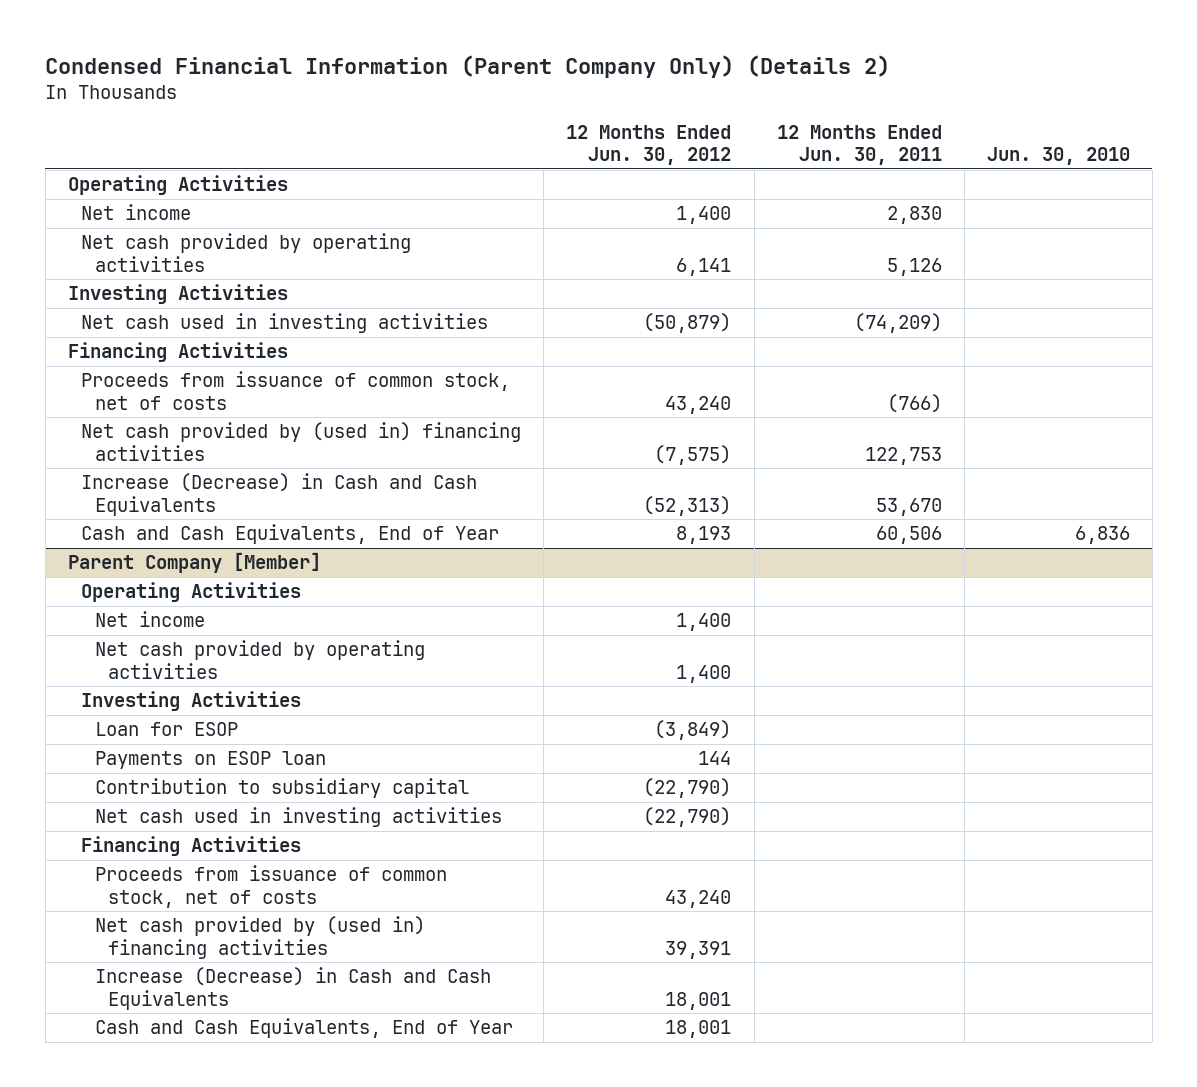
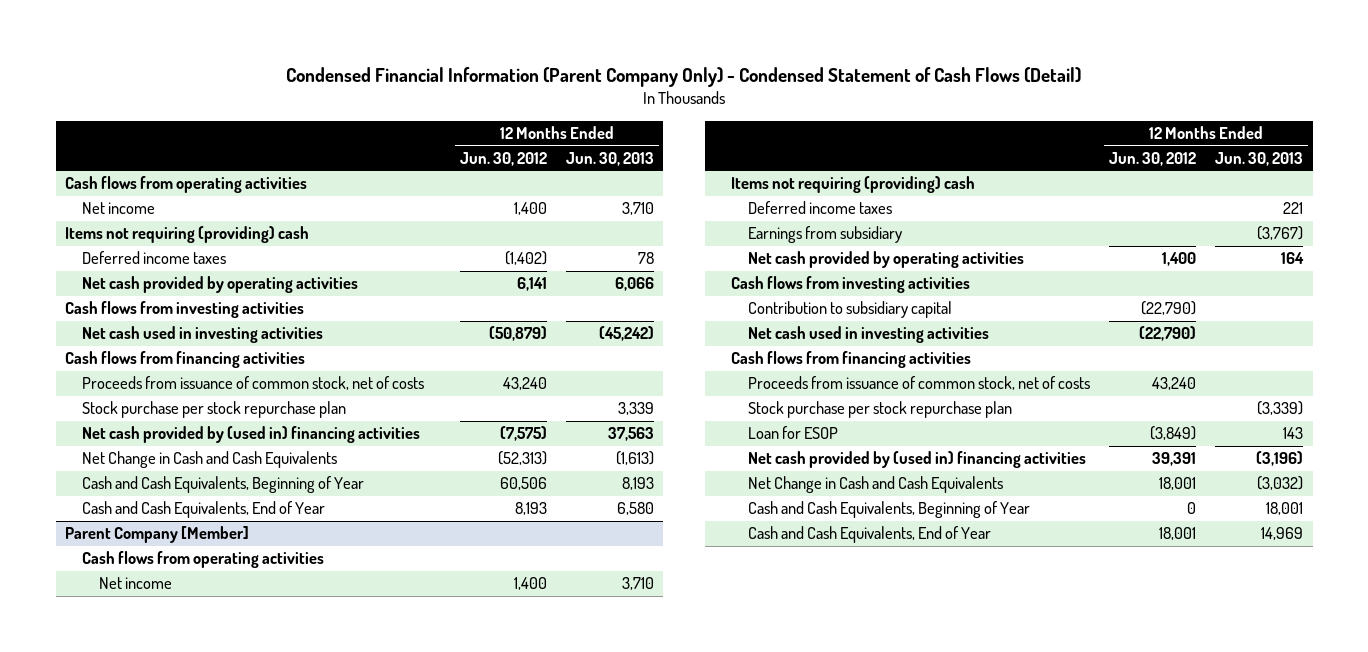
- Condensed Financial Information (Parent Company Only) (Details 2)
+ Condensed Financial Information (Parent Company Only) - Condensed Statement of Cash Flows (Detail)
- | 12 Months Ended Jun. 30, 2012 | 12 Months Ended Jun. 30, 2011 | Jun. 30, 2010
+ | 12 Months Ended Jun. 30, 2012 | 12 Months Ended Jun. 30, 2013
- Operating Activities
+ Cash flows from operating activities
+ Items not requiring (providing) cash
+ Deferred income taxes | (1,402) | 78
- Investing Activities
+ Cash flows from investing activities
- Financing Activities
+ Cash flows from financing activities
+ Stock purchase per stock repurchase plan | | 3,339
- Increase (Decrease) in Cash and Cash Equivalents | (52,313) | 53,670 |
+ Net Change in Cash and Cash Equivalents | (52,313) | (1,613)
+ Cash and Cash Equivalents, Beginning of Year | 60,506 | 8,193
@ Parent Company [Member]
- Operating Activities
+ Cash flows from operating activities
+ Items not requiring (providing) cash
+ Deferred income taxes | | 221
+ Earnings from subsidiary | | (3,767)
- Investing Activities
- Payments on ESOP loan | 144 | |
+ Cash flows from investing activities
- Financing Activities
+ Cash flows from financing activities
+ Stock purchase per stock repurchase plan | | (3,339)
moved down: Loan for ESOP | (3,849) | 143
- Increase (Decrease) in Cash and Cash Equivalents | 18,001 | |
+ Net Change in Cash and Cash Equivalents | 18,001 | (3,032)
+ Cash and Cash Equivalents, Beginning of Year | 0 | 18,001

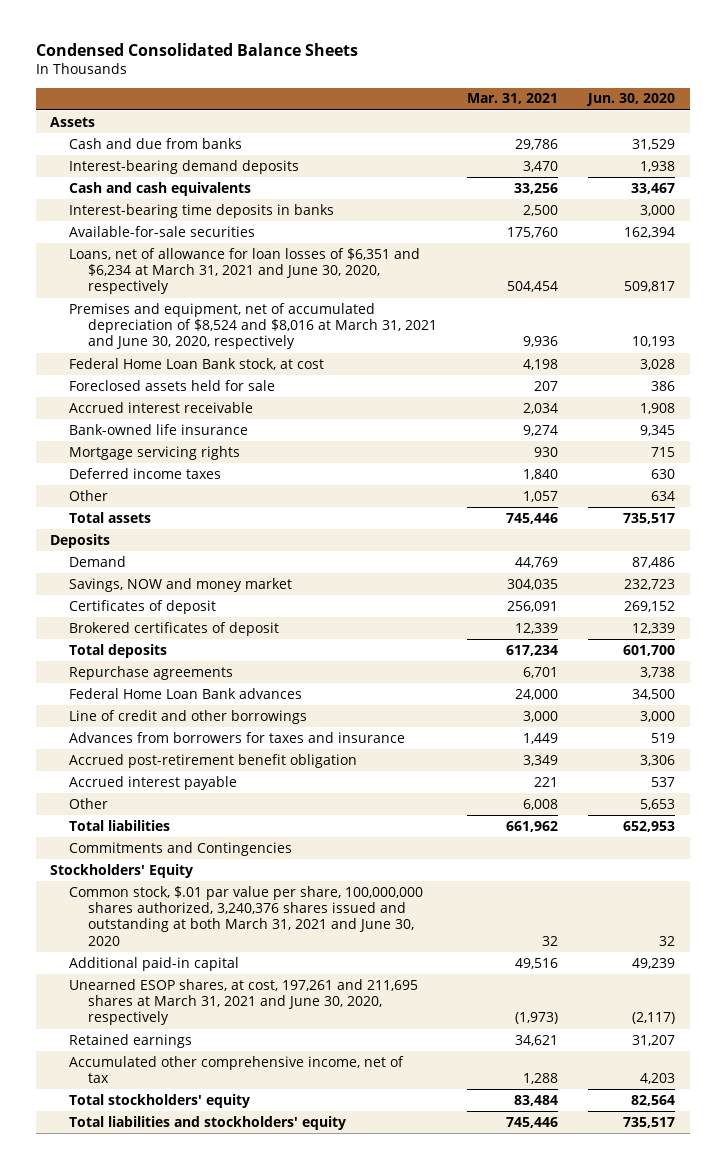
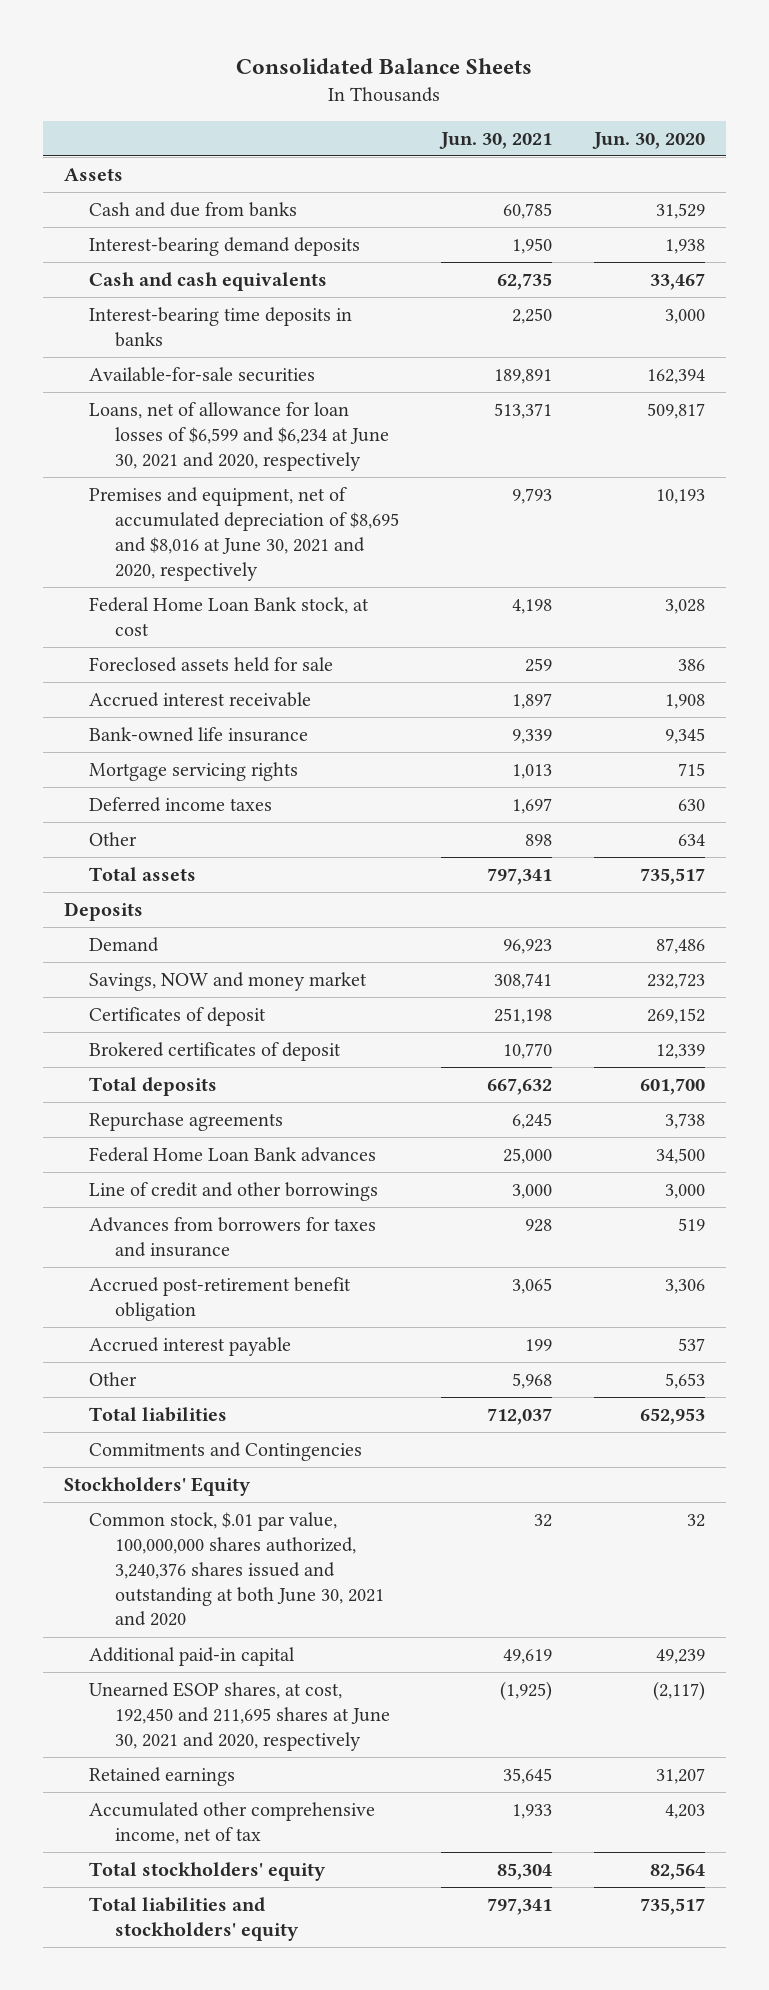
- Condensed Consolidated Balance Sheets
+ Consolidated Balance Sheets
- | Mar. 31, 2021 | Jun. 30, 2020
+ | Jun. 30, 2021 | Jun. 30, 2020
- Loans, net of allowance for loan losses of $6,351 and $6,234 at March 31, 2021 and June 30, 2020, respectively | 504,454 | 509,817
- Premises and equipment, net of accumulated depreciation of $8,524 and $8,016 at March 31, 2021 and June 30, 2020, respectively | 9,936 | 10,193
+ Loans, net of allowance for loan losses of $6,599 and $6,234 at June 30, 2021 and 2020, respectively | 513,371 | 509,817
+ Premises and equipment, net of accumulated depreciation of $8,695 and $8,016 at June 30, 2021 and 2020, respectively | 9,793 | 10,193
- Common stock, $.01 par value per share, 100,000,000 shares authorized, 3,240,376 shares issued and outstanding at both March 31, 2021 and June 30, 2020 | 32 | 32
+ Common stock, $.01 par value, 100,000,000 shares authorized, 3,240,376 shares issued and outstanding at both June 30, 2021 and 2020 | 32 | 32
- Unearned ESOP shares, at cost, 197,261 and 211,695 shares at March 31, 2021 and June 30, 2020, respectively | (1,973) | (2,117)
+ Unearned ESOP shares, at cost, 192,450 and 211,695 shares at June 30, 2021 and 2020, respectively | (1,925) | (2,117)

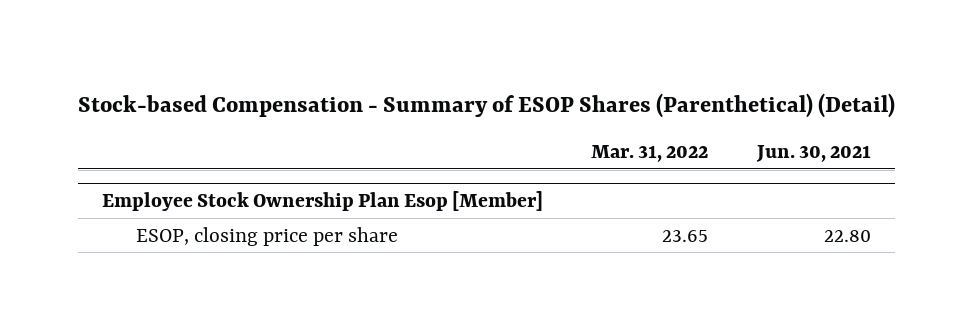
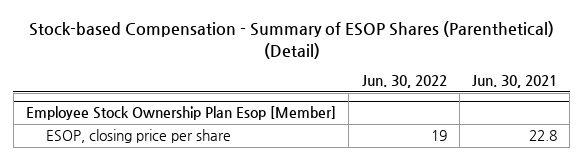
- | Mar. 31, 2022 | Jun. 30, 2021
+ | Jun. 30, 2022 | Jun. 30, 2021
@ Employee Stock Ownership Plan Esop [Member]
- ESOP, closing price per share | 23.65 | 22.80
+ ESOP, closing price per share | 19 | 22.8

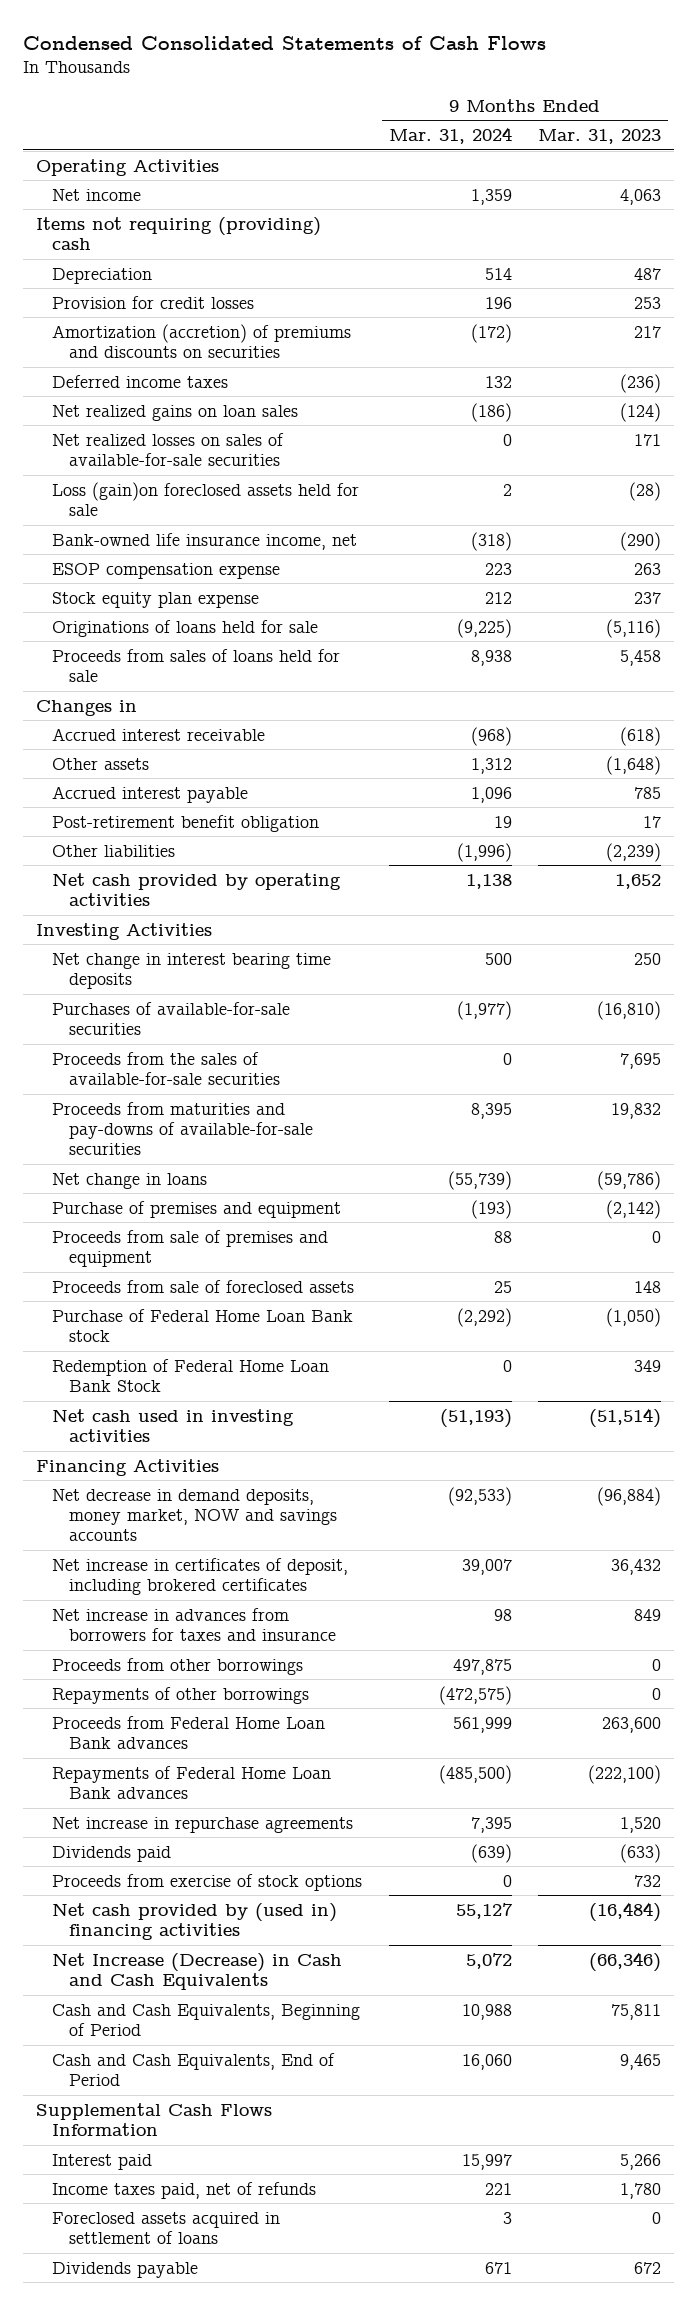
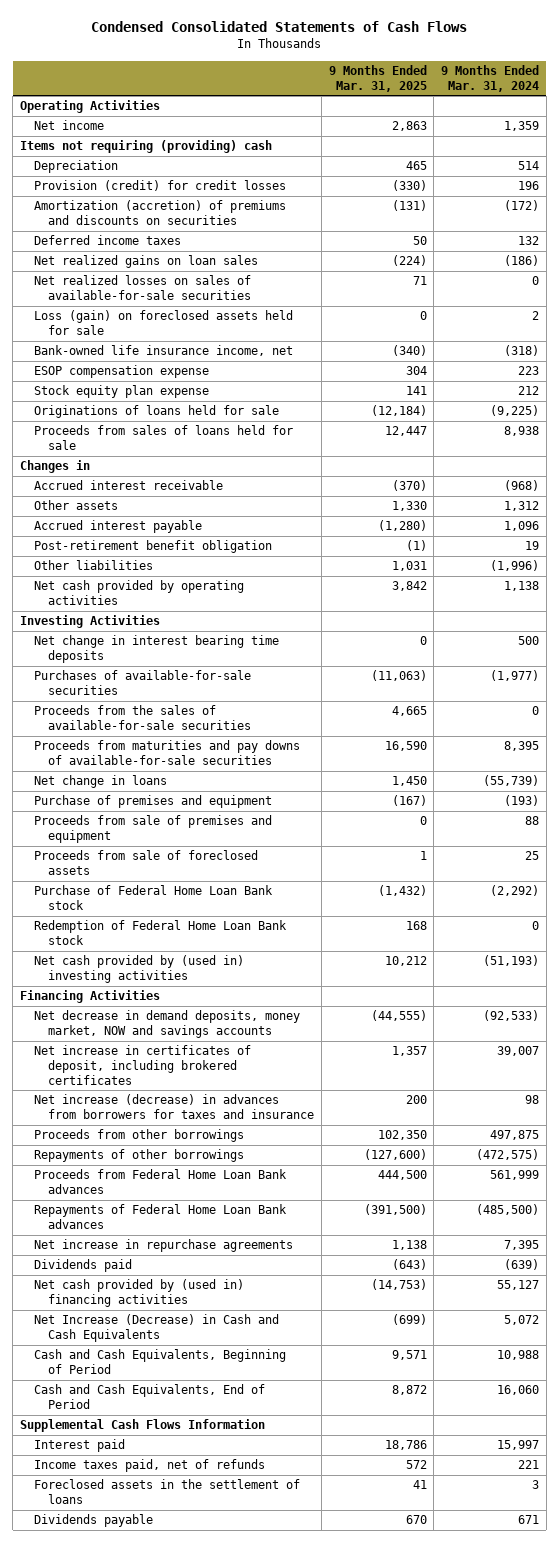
- | 9 Months Ended Mar. 31, 2024 | 9 Months Ended Mar. 31, 2023
+ | 9 Months Ended Mar. 31, 2025 | 9 Months Ended Mar. 31, 2024
- Provision for credit losses | 196 | 253
+ Provision (credit) for credit losses | (330) | 196
- Loss (gain)on foreclosed assets held for sale | 2 | (28)
+ Loss (gain) on foreclosed assets held for sale | 0 | 2
- Proceeds from maturities and pay-downs of available-for-sale securities | 8,395 | 19,832
+ Proceeds from maturities and pay downs of available-for-sale securities | 16,590 | 8,395
- Redemption of Federal Home Loan Bank Stock | 0 | 349
- Net cash used in investing activities | (51,193) | (51,514)
+ Redemption of Federal Home Loan Bank stock | 168 | 0
+ Net cash provided by (used in) investing activities | 10,212 | (51,193)
- Net increase in advances from borrowers for taxes and insurance | 98 | 849
+ Net increase (decrease) in advances from borrowers for taxes and insurance | 200 | 98
- Proceeds from exercise of stock options | 0 | 732
- Foreclosed assets acquired in settlement of loans | 3 | 0
+ Foreclosed assets in the settlement of loans | 41 | 3

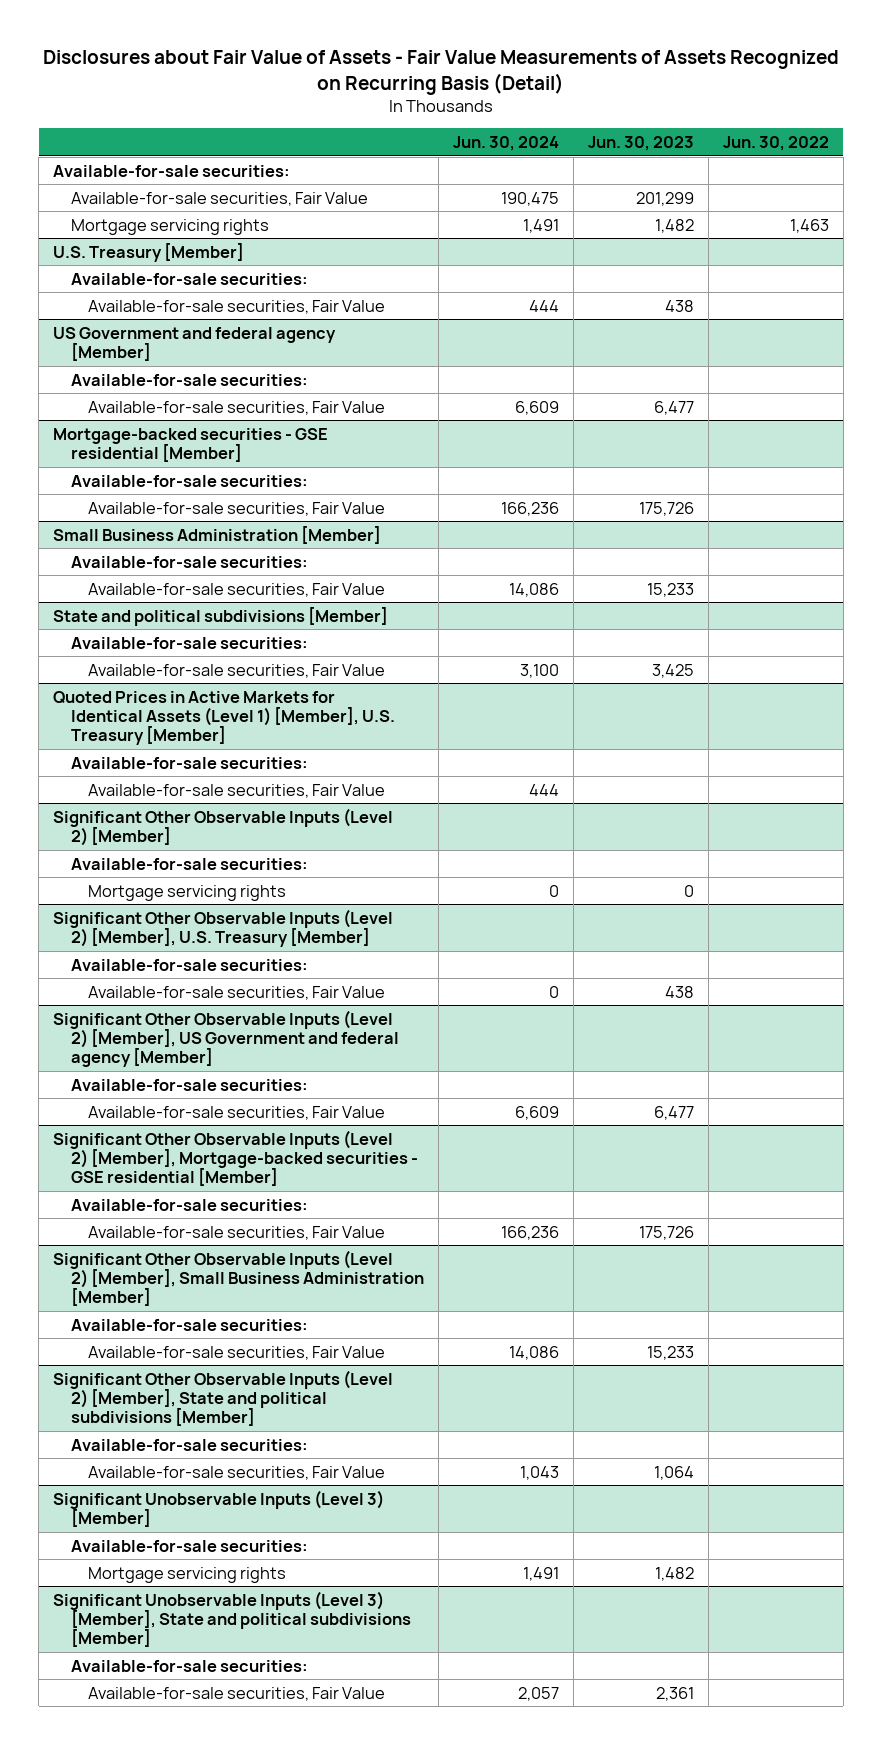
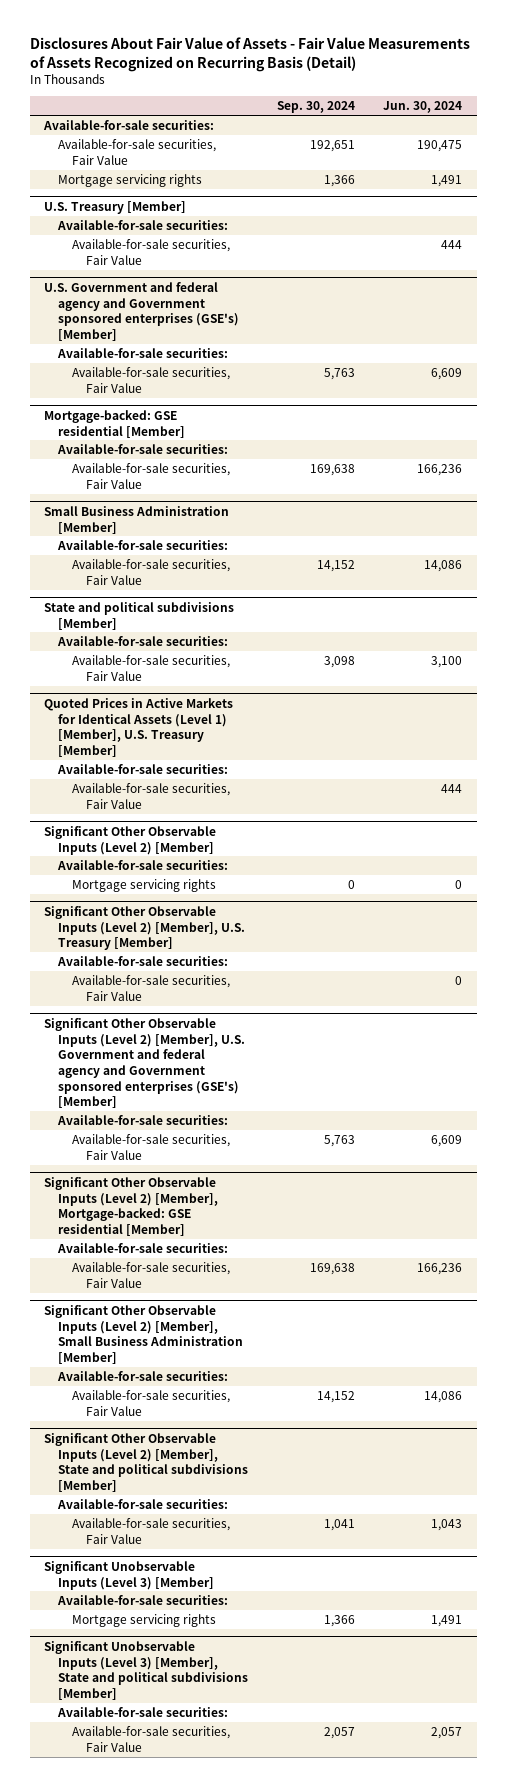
- Disclosures about Fair Value of Assets - Fair Value Measurements of Assets Recognized on Recurring Basis (Detail)
+ Disclosures About Fair Value of Assets - Fair Value Measurements of Assets Recognized on Recurring Basis (Detail)
- | Jun. 30, 2024 | Jun. 30, 2023 | Jun. 30, 2022
+ | Sep. 30, 2024 | Jun. 30, 2024
- US Government and federal agency [Member]
+ U.S. Government and federal agency and Government sponsored enterprises (GSE's) [Member]
- Mortgage-backed securities - GSE residential [Member]
+ Mortgage-backed: GSE residential [Member]
- Significant Other Observable Inputs (Level 2) [Member], US Government and federal agency [Member]
+ Significant Other Observable Inputs (Level 2) [Member], U.S. Government and federal agency and Government sponsored enterprises (GSE's) [Member]
- Significant Other Observable Inputs (Level 2) [Member], Mortgage-backed securities - GSE residential [Member]
+ Significant Other Observable Inputs (Level 2) [Member], Mortgage-backed: GSE residential [Member]

